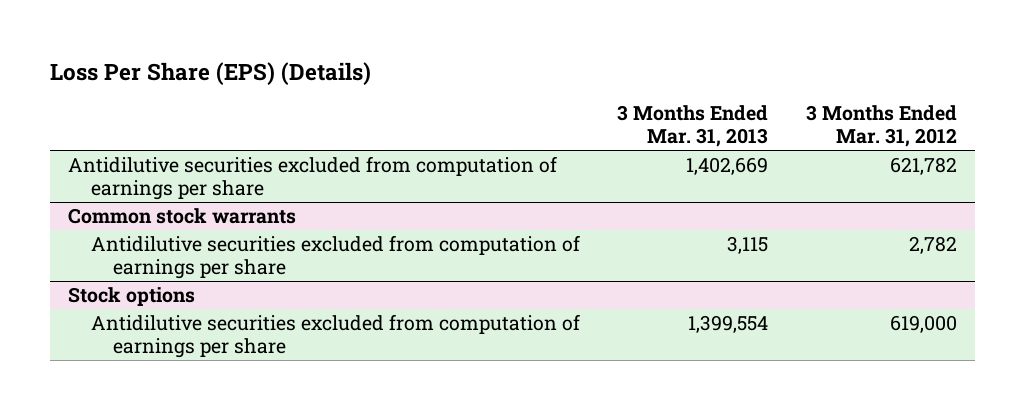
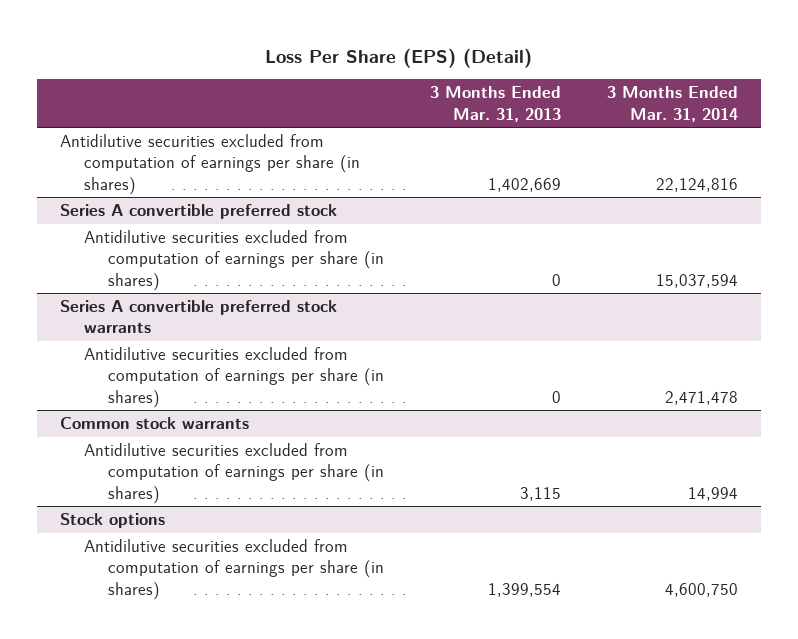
- Loss Per Share (EPS) (Details)
+ Loss Per Share (EPS) (Detail)
- | 3 Months Ended Mar. 31, 2013 | 3 Months Ended Mar. 31, 2012
+ | 3 Months Ended Mar. 31, 2013 | 3 Months Ended Mar. 31, 2014
- Antidilutive securities excluded from computation of earnings per share | 1,402,669 | 621,782
+ Antidilutive securities excluded from computation of earnings per share (in shares) | 1,402,669 | 22,124,816
+ Series A convertible preferred stock
+ Antidilutive securities excluded from computation of earnings per share (in shares) | 0 | 15,037,594
+ Series A convertible preferred stock warrants
+ Antidilutive securities excluded from computation of earnings per share (in shares) | 0 | 2,471,478
@ Common stock warrants
- Antidilutive securities excluded from computation of earnings per share | 3,115 | 2,782
+ Antidilutive securities excluded from computation of earnings per share (in shares) | 3,115 | 14,994
@ Stock options
- Antidilutive securities excluded from computation of earnings per share | 1,399,554 | 619,000
+ Antidilutive securities excluded from computation of earnings per share (in shares) | 1,399,554 | 4,600,750

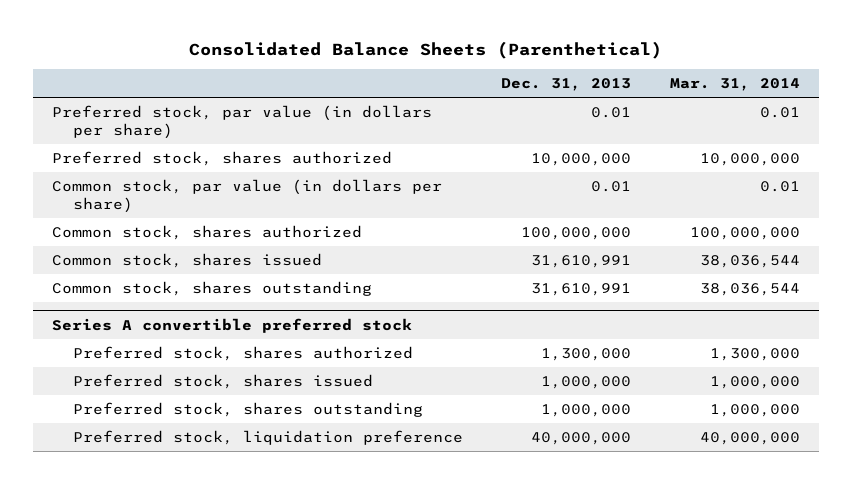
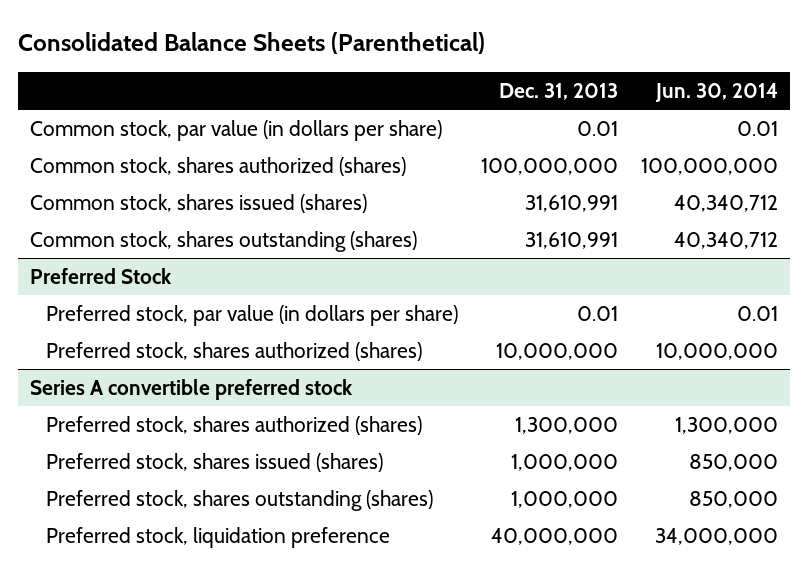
- | Dec. 31, 2013 | Mar. 31, 2014
+ | Dec. 31, 2013 | Jun. 30, 2014
- Preferred stock, par value (in dollars per share) | 0.01 | 0.01
- Preferred stock, shares authorized | 10,000,000 | 10,000,000
- Common stock, shares authorized | 100,000,000 | 100,000,000
- Common stock, shares issued | 31,610,991 | 38,036,544
- Common stock, shares outstanding | 31,610,991 | 38,036,544
+ Common stock, shares authorized (shares) | 100,000,000 | 100,000,000
+ Common stock, shares issued (shares) | 31,610,991 | 40,340,712
+ Common stock, shares outstanding (shares) | 31,610,991 | 40,340,712
+ Preferred Stock
+ Preferred stock, par value (in dollars per share) | 0.01 | 0.01
+ Preferred stock, shares authorized (shares) | 10,000,000 | 10,000,000
@ Series A convertible preferred stock
- Preferred stock, shares authorized | 1,300,000 | 1,300,000
- Preferred stock, shares issued | 1,000,000 | 1,000,000
- Preferred stock, shares outstanding | 1,000,000 | 1,000,000
+ Preferred stock, shares authorized (shares) | 1,300,000 | 1,300,000
+ Preferred stock, shares issued (shares) | 1,000,000 | 850,000
+ Preferred stock, shares outstanding (shares) | 1,000,000 | 850,000

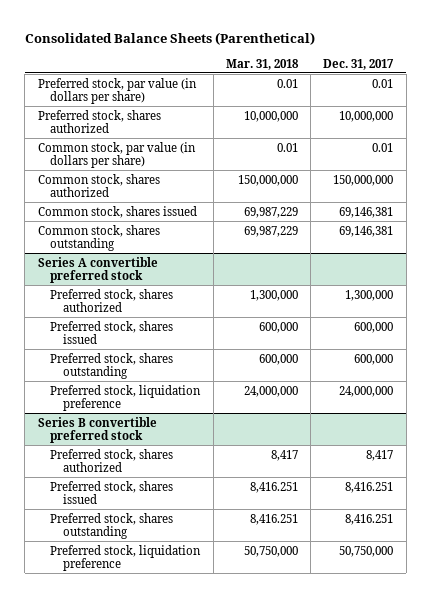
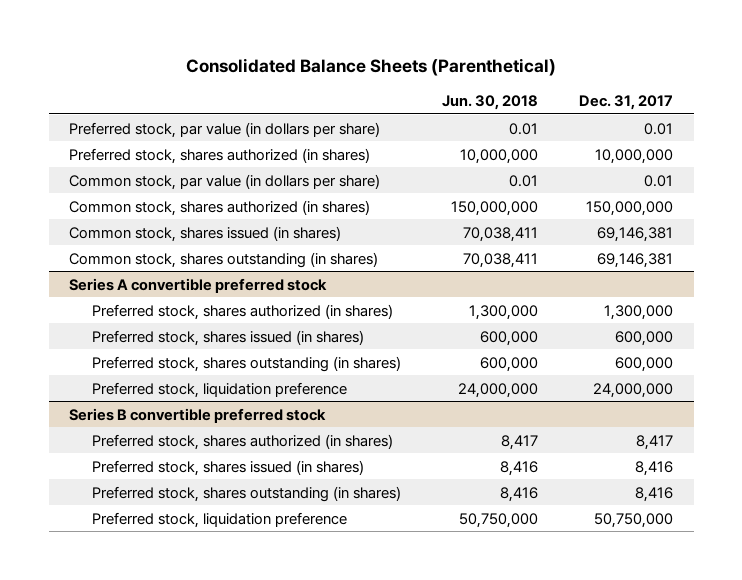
- | Mar. 31, 2018 | Dec. 31, 2017
+ | Jun. 30, 2018 | Dec. 31, 2017
- Preferred stock, shares authorized | 10,000,000 | 10,000,000
+ Preferred stock, shares authorized (in shares) | 10,000,000 | 10,000,000
- Common stock, shares authorized | 150,000,000 | 150,000,000
- Common stock, shares issued | 69,987,229 | 69,146,381
- Common stock, shares outstanding | 69,987,229 | 69,146,381
+ Common stock, shares authorized (in shares) | 150,000,000 | 150,000,000
+ Common stock, shares issued (in shares) | 70,038,411 | 69,146,381
+ Common stock, shares outstanding (in shares) | 70,038,411 | 69,146,381
@ Series A convertible preferred stock
- Preferred stock, shares authorized | 1,300,000 | 1,300,000
- Preferred stock, shares issued | 600,000 | 600,000
- Preferred stock, shares outstanding | 600,000 | 600,000
+ Preferred stock, shares authorized (in shares) | 1,300,000 | 1,300,000
+ Preferred stock, shares issued (in shares) | 600,000 | 600,000
+ Preferred stock, shares outstanding (in shares) | 600,000 | 600,000
@ Series B convertible preferred stock
- Preferred stock, shares authorized | 8,417 | 8,417
- Preferred stock, shares issued | 8,416.251 | 8,416.251
- Preferred stock, shares outstanding | 8,416.251 | 8,416.251
+ Preferred stock, shares authorized (in shares) | 8,417 | 8,417
+ Preferred stock, shares issued (in shares) | 8,416 | 8,416
+ Preferred stock, shares outstanding (in shares) | 8,416 | 8,416

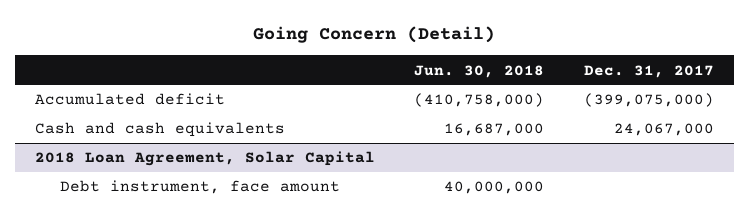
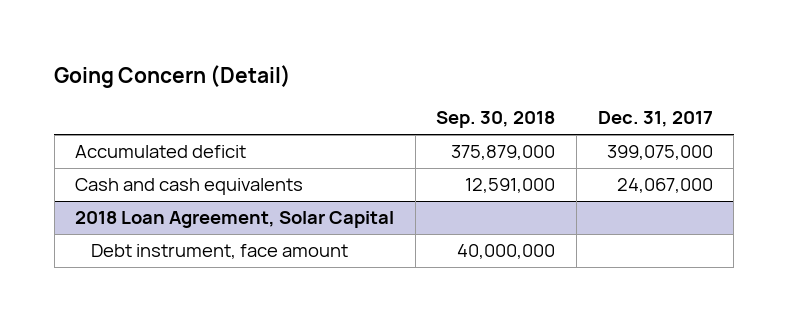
- | Jun. 30, 2018 | Dec. 31, 2017
+ | Sep. 30, 2018 | Dec. 31, 2017
- Accumulated deficit | (410,758,000) | (399,075,000)
+ Accumulated deficit | 375,879,000 | 399,075,000

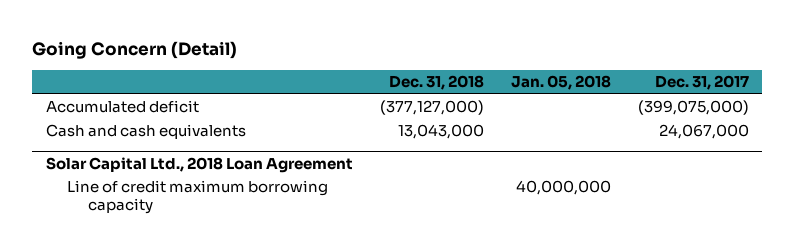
- | Sep. 30, 2018 | Dec. 31, 2017
+ | Dec. 31, 2018 | Jan. 05, 2018 | Dec. 31, 2017
- Accumulated deficit | 375,879,000 | 399,075,000
+ Accumulated deficit | (377,127,000) | | (399,075,000)
- 2018 Loan Agreement, Solar Capital
- Debt instrument, face amount | 40,000,000 |
+ Solar Capital Ltd., 2018 Loan Agreement
+ Line of credit maximum borrowing capacity | | 40,000,000 |

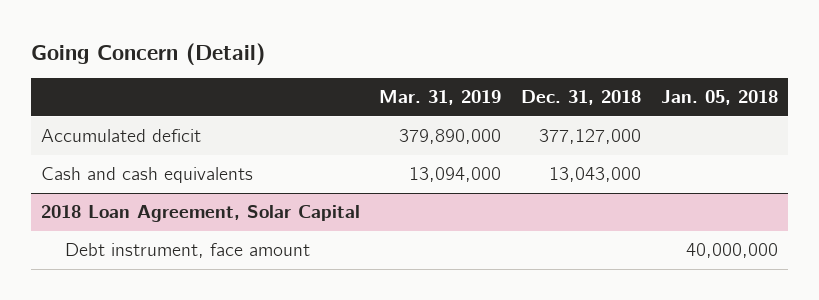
- | Dec. 31, 2018 | Jan. 05, 2018 | Dec. 31, 2017
+ | Mar. 31, 2019 | Dec. 31, 2018 | Jan. 05, 2018
- Accumulated deficit | (377,127,000) | | (399,075,000)
+ Accumulated deficit | 379,890,000 | 377,127,000 |
- Solar Capital Ltd., 2018 Loan Agreement
- Line of credit maximum borrowing capacity | | 40,000,000 |
+ 2018 Loan Agreement, Solar Capital
+ Debt instrument, face amount | | | 40,000,000

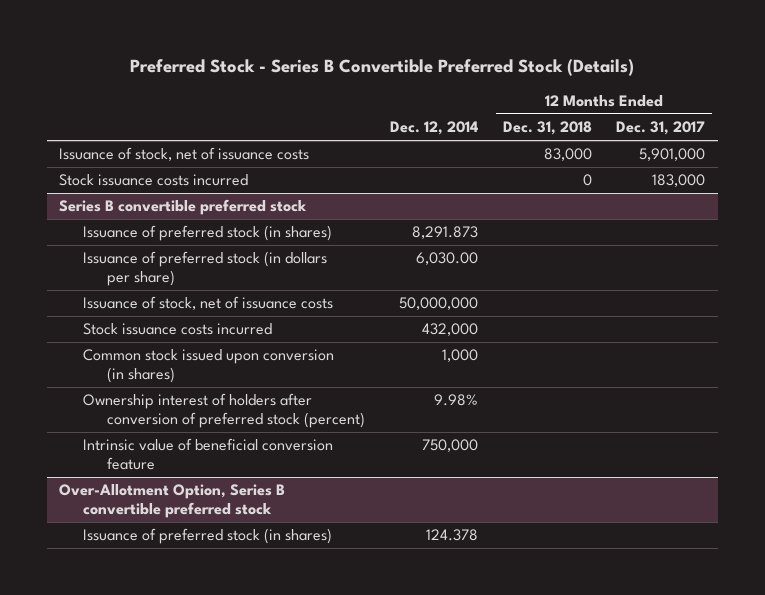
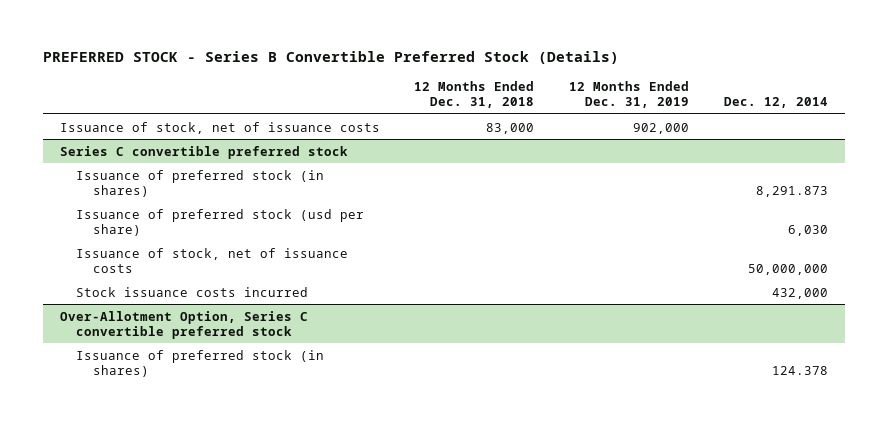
- Preferred Stock - Series B Convertible Preferred Stock (Details)
+ PREFERRED STOCK - Series B Convertible Preferred Stock (Details)
- | Dec. 12, 2014 | 12 Months Ended Dec. 31, 2018 | 12 Months Ended Dec. 31, 2017
+ | 12 Months Ended Dec. 31, 2018 | 12 Months Ended Dec. 31, 2019 | Dec. 12, 2014
- Stock issuance costs incurred | | 0 | 183,000
- Series B convertible preferred stock
+ Series C convertible preferred stock
- Issuance of preferred stock (in dollars per share) | 6,030.00 | |
+ Issuance of preferred stock (usd per share) | | | 6,030
- Common stock issued upon conversion (in shares) | 1,000 | |
- Ownership interest of holders after conversion of preferred stock (percent) | 9.98% | |
- Intrinsic value of beneficial conversion feature | 750,000 | |
- Over-Allotment Option, Series B convertible preferred stock
+ Over-Allotment Option, Series C convertible preferred stock

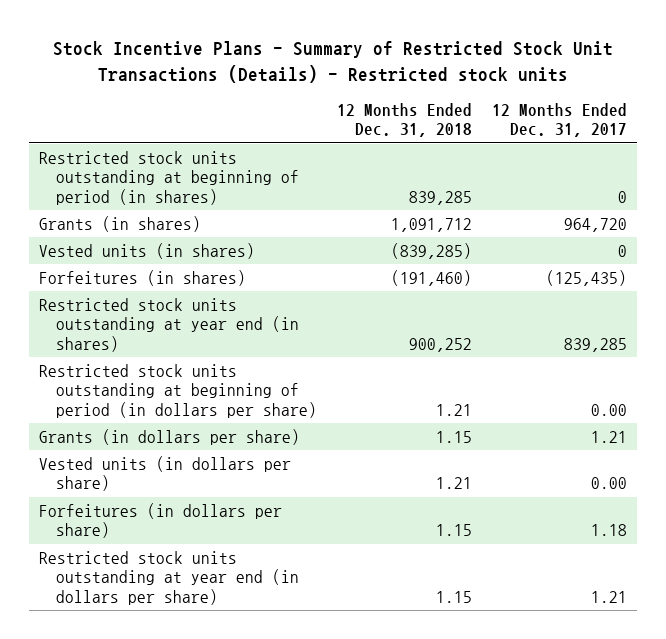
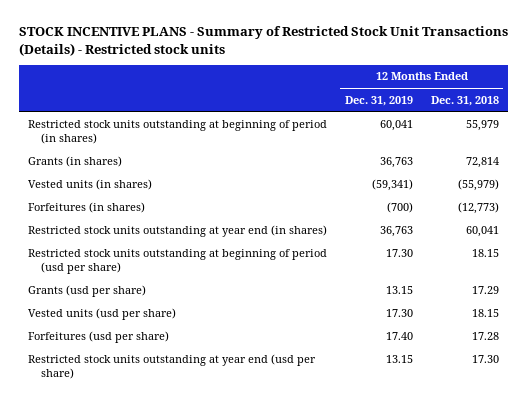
- Stock Incentive Plans - Summary of Restricted Stock Unit Transactions (Details) - Restricted stock units
+ STOCK INCENTIVE PLANS - Summary of Restricted Stock Unit Transactions (Details) - Restricted stock units
- | 12 Months Ended Dec. 31, 2018 | 12 Months Ended Dec. 31, 2017
+ | 12 Months Ended Dec. 31, 2019 | 12 Months Ended Dec. 31, 2018
- Restricted stock units outstanding at beginning of period (in shares) | 839,285 | 0
- Grants (in shares) | 1,091,712 | 964,720
- Vested units (in shares) | (839,285) | 0
- Forfeitures (in shares) | (191,460) | (125,435)
- Restricted stock units outstanding at year end (in shares) | 900,252 | 839,285
- Restricted stock units outstanding at beginning of period (in dollars per share) | 1.21 | 0.00
- Grants (in dollars per share) | 1.15 | 1.21
- Vested units (in dollars per share) | 1.21 | 0.00
- Forfeitures (in dollars per share) | 1.15 | 1.18
- Restricted stock units outstanding at year end (in dollars per share) | 1.15 | 1.21
+ Restricted stock units outstanding at beginning of period (in shares) | 60,041 | 55,979
+ Grants (in shares) | 36,763 | 72,814
+ Vested units (in shares) | (59,341) | (55,979)
+ Forfeitures (in shares) | (700) | (12,773)
+ Restricted stock units outstanding at year end (in shares) | 36,763 | 60,041
+ Restricted stock units outstanding at beginning of period (usd per share) | 17.30 | 18.15
+ Grants (usd per share) | 13.15 | 17.29
+ Vested units (usd per share) | 17.30 | 18.15
+ Forfeitures (usd per share) | 17.40 | 17.28
+ Restricted stock units outstanding at year end (usd per share) | 13.15 | 17.30

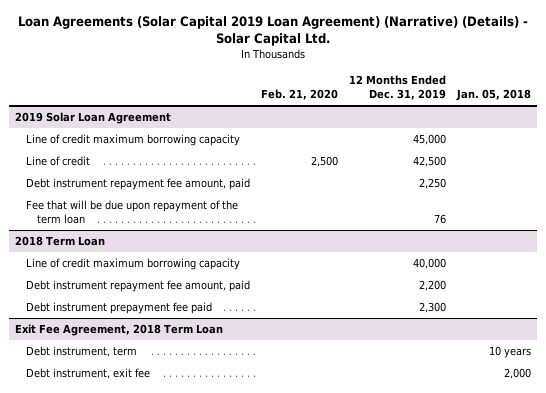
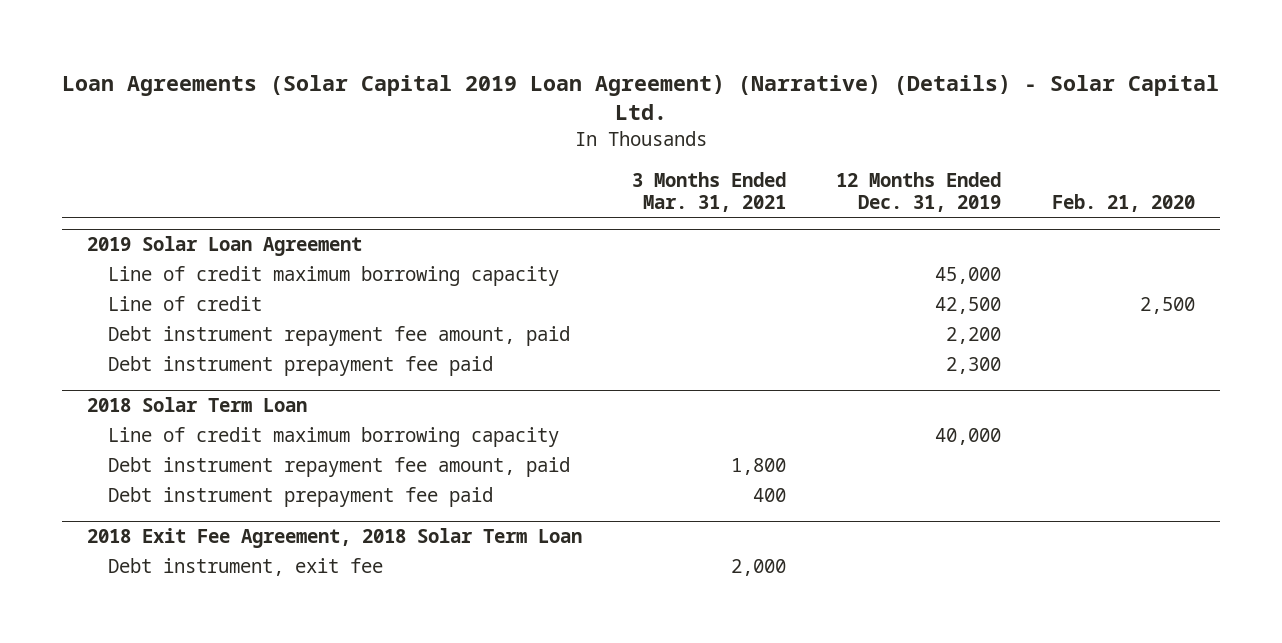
- | Feb. 21, 2020 | 12 Months Ended Dec. 31, 2019 | Jan. 05, 2018
+ | 3 Months Ended Mar. 31, 2021 | 12 Months Ended Dec. 31, 2019 | Feb. 21, 2020
@ 2019 Solar Loan Agreement
- Debt instrument repayment fee amount, paid | | 2,250 |
- Fee that will be due upon repayment of the term loan | | 76 |
- 2018 Term Loan
- Line of credit maximum borrowing capacity | | 40,000 |
- Exit Fee Agreement, 2018 Term Loan
- Debt instrument, term | | | 10 years
+ 2018 Solar Term Loan
+ Line of credit maximum borrowing capacity | | 40,000 |
+ Debt instrument repayment fee amount, paid | 1,800 | |
+ Debt instrument prepayment fee paid | 400 | |
+ 2018 Exit Fee Agreement, 2018 Solar Term Loan

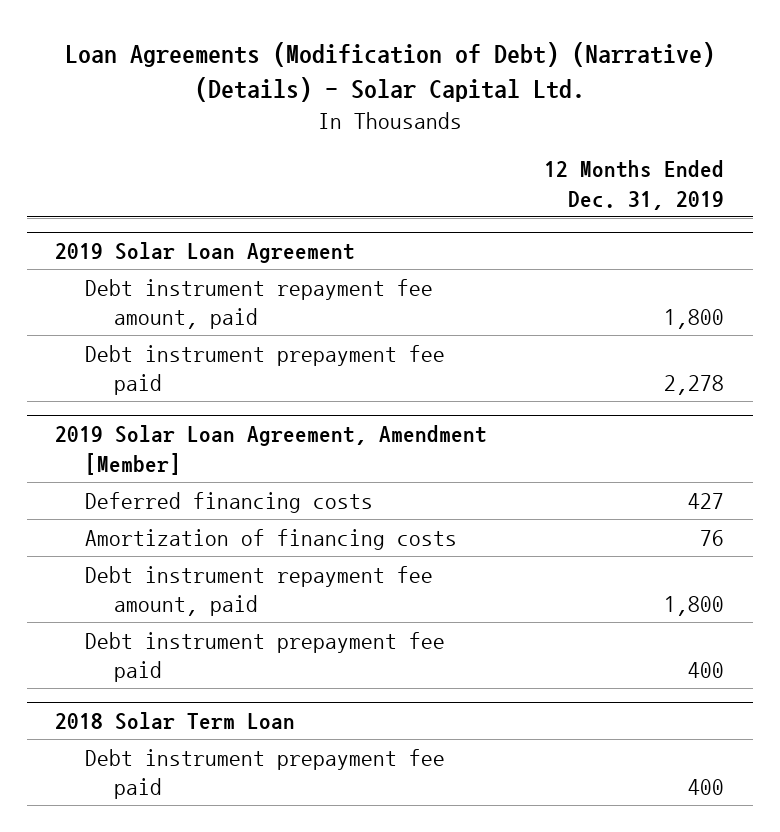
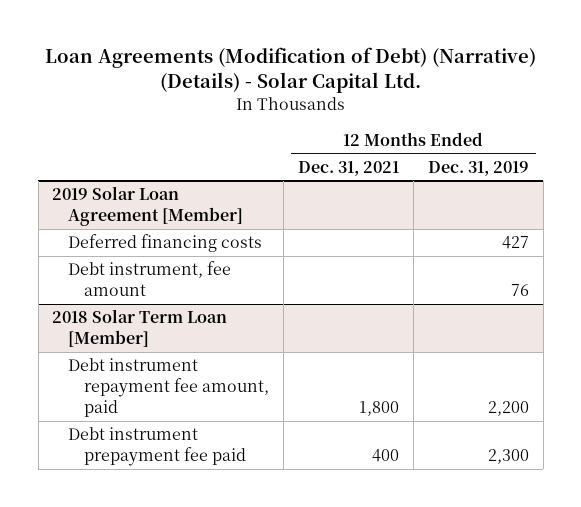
- | 12 Months Ended Dec. 31, 2019
+ | 12 Months Ended Dec. 31, 2021 | 12 Months Ended Dec. 31, 2019
- 2019 Solar Loan Agreement
- Debt instrument repayment fee amount, paid | 1,800
- Debt instrument prepayment fee paid | 2,278
- 2019 Solar Loan Agreement, Amendment [Member]
+ 2019 Solar Loan Agreement [Member]
- Amortization of financing costs | 76
- Debt instrument repayment fee amount, paid | 1,800
- Debt instrument prepayment fee paid | 400
- 2018 Solar Term Loan
- Debt instrument prepayment fee paid | 400
+ Debt instrument, fee amount | | 76
+ 2018 Solar Term Loan [Member]
+ Debt instrument repayment fee amount, paid | 1,800 | 2,200
+ Debt instrument prepayment fee paid | 400 | 2,300

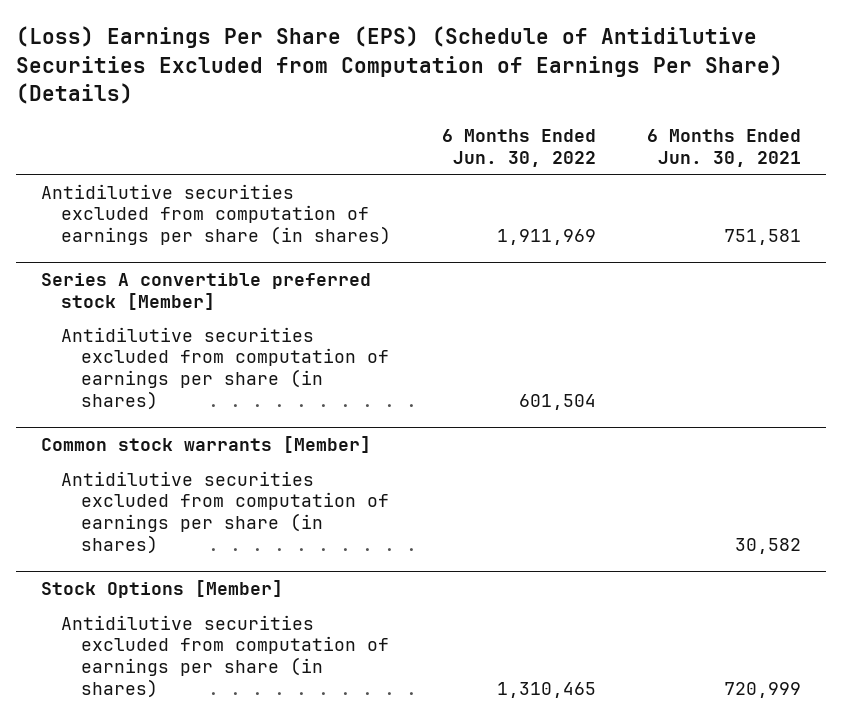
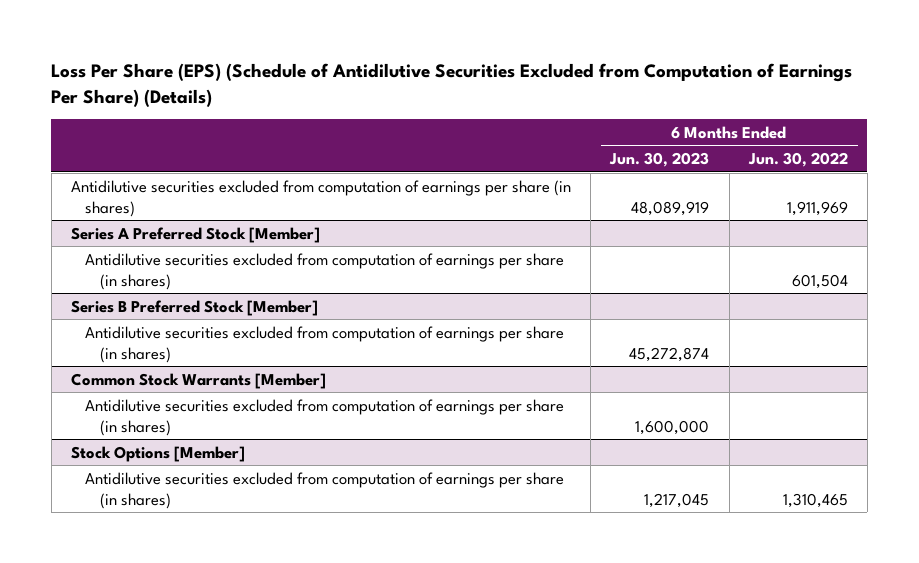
- (Loss) Earnings Per Share (EPS) (Schedule of Antidilutive Securities Excluded from Computation of Earnings Per Share) (Details)
+ Loss Per Share (EPS) (Schedule of Antidilutive Securities Excluded from Computation of Earnings Per Share) (Details)
- | 6 Months Ended Jun. 30, 2022 | 6 Months Ended Jun. 30, 2021
+ | 6 Months Ended Jun. 30, 2023 | 6 Months Ended Jun. 30, 2022
- Series A convertible preferred stock [Member]
+ Series A Preferred Stock [Member]
- Common stock warrants [Member]
+ Series B Preferred Stock [Member]
+ Common Stock Warrants [Member]
+ Antidilutive securities excluded from computation of earnings per share (in shares) | 1,600,000 |

